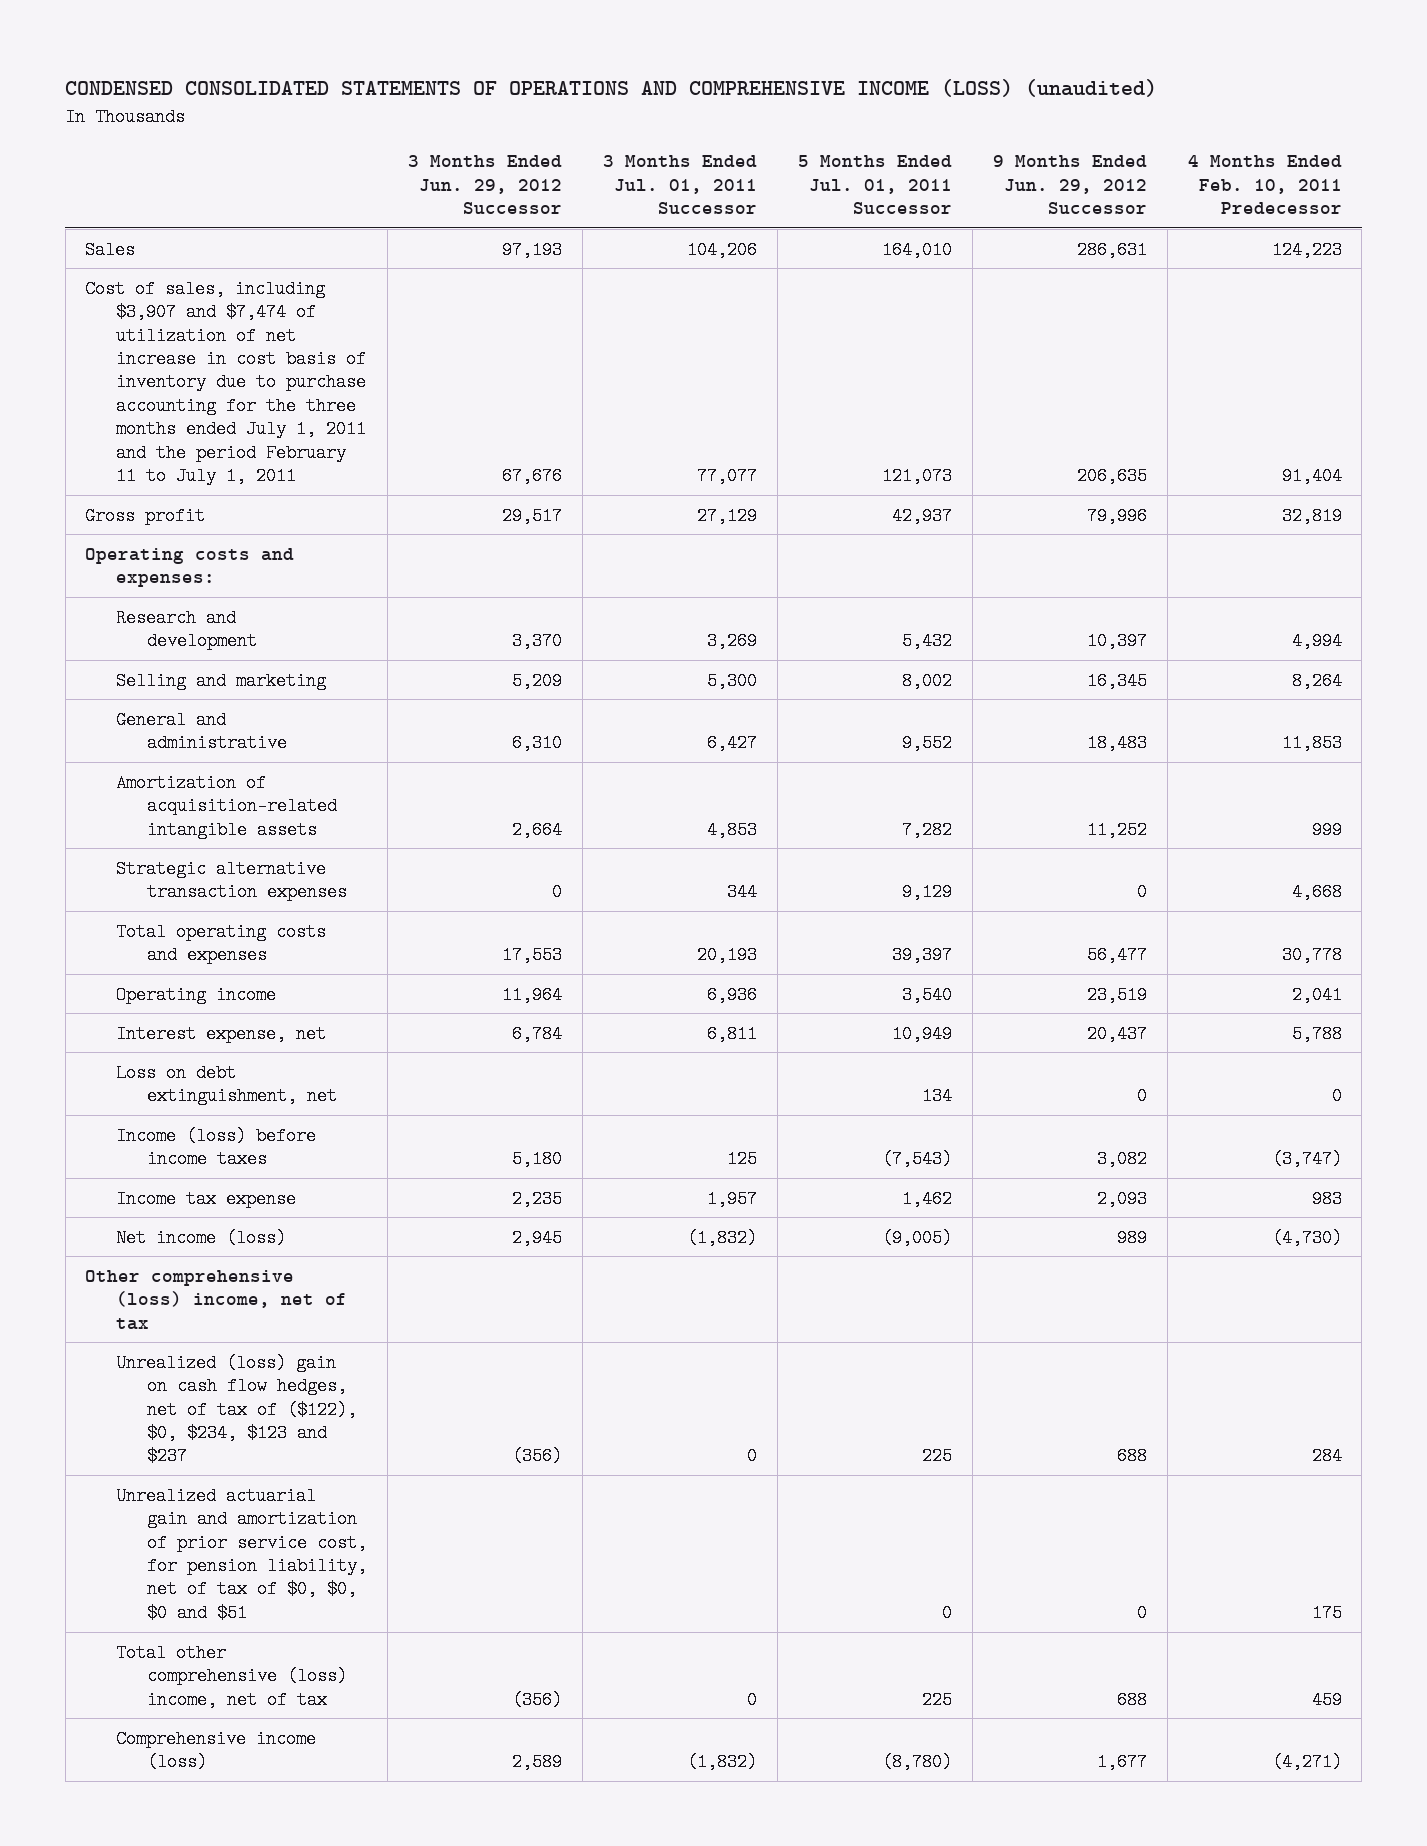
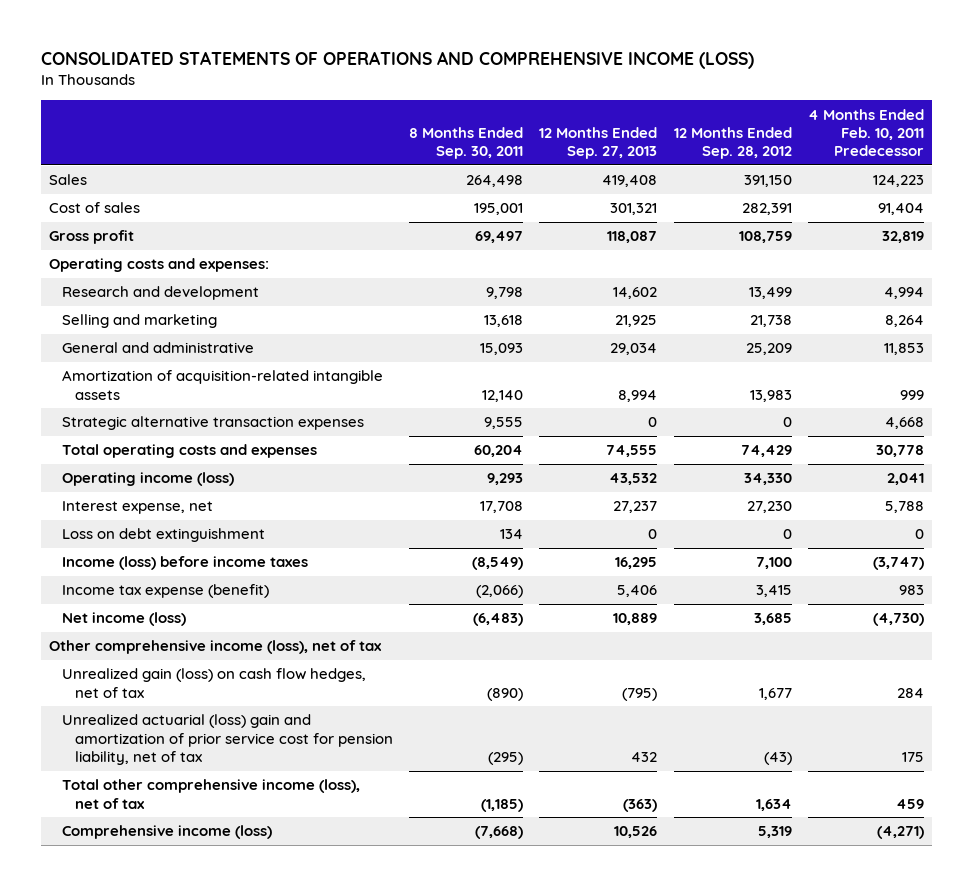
- CONDENSED CONSOLIDATED STATEMENTS OF OPERATIONS AND COMPREHENSIVE INCOME (LOSS) (unaudited)
+ CONSOLIDATED STATEMENTS OF OPERATIONS AND COMPREHENSIVE INCOME (LOSS)
- | 3 Months Ended Jun. 29, 2012 Successor | 3 Months Ended Jul. 01, 2011 Successor | 5 Months Ended Jul. 01, 2011 Successor | 9 Months Ended Jun. 29, 2012 Successor | 4 Months Ended Feb. 10, 2011 Predecessor
+ | 8 Months Ended Sep. 30, 2011 | 12 Months Ended Sep. 27, 2013 | 12 Months Ended Sep. 28, 2012 | 4 Months Ended Feb. 10, 2011 Predecessor
- Cost of sales, including $3,907 and $7,474 of utilization of net increase in cost basis of inventory due to purchase accounting for the three months ended July 1, 2011 and the period February 11 to July 1, 2011 | 67,676 | 77,077 | 121,073 | 206,635 | 91,404
+ Cost of sales | 195,001 | 301,321 | 282,391 | 91,404
- Operating income | 11,964 | 6,936 | 3,540 | 23,519 | 2,041
+ Operating income (loss) | 9,293 | 43,532 | 34,330 | 2,041
- Loss on debt extinguishment, net | | | 134 | 0 | 0
+ Loss on debt extinguishment | 134 | 0 | 0 | 0
- Income tax expense | 2,235 | 1,957 | 1,462 | 2,093 | 983
+ Income tax expense (benefit) | (2,066) | 5,406 | 3,415 | 983
- Other comprehensive (loss) income, net of tax
- Unrealized (loss) gain on cash flow hedges, net of tax of ($122), $0, $234, $123 and $237 | (356) | 0 | 225 | 688 | 284
- Unrealized actuarial gain and amortization of prior service cost, for pension liability, net of tax of $0, $0, $0 and $51 | | | 0 | 0 | 175
- Total other comprehensive (loss) income, net of tax | (356) | 0 | 225 | 688 | 459
+ Other comprehensive income (loss), net of tax
+ Unrealized gain (loss) on cash flow hedges, net of tax | (890) | (795) | 1,677 | 284
+ Unrealized actuarial (loss) gain and amortization of prior service cost for pension liability, net of tax | (295) | 432 | (43) | 175
+ Total other comprehensive income (loss), net of tax | (1,185) | (363) | 1,634 | 459

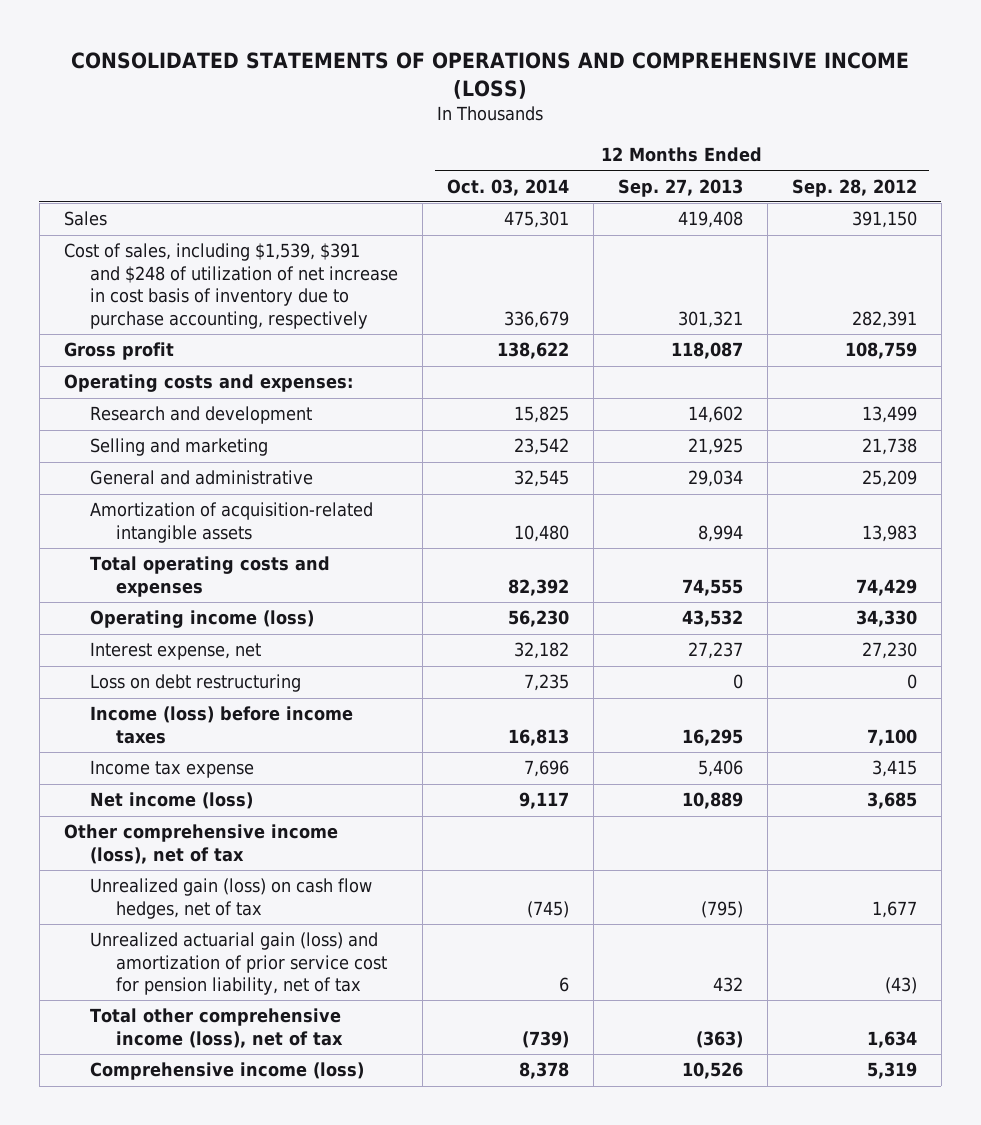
- | 8 Months Ended Sep. 30, 2011 | 12 Months Ended Sep. 27, 2013 | 12 Months Ended Sep. 28, 2012 | 4 Months Ended Feb. 10, 2011 Predecessor
+ | 12 Months Ended Oct. 03, 2014 | 12 Months Ended Sep. 27, 2013 | 12 Months Ended Sep. 28, 2012
- Cost of sales | 195,001 | 301,321 | 282,391 | 91,404
+ Cost of sales, including $1,539, $391 and $248 of utilization of net increase in cost basis of inventory due to purchase accounting, respectively | 336,679 | 301,321 | 282,391
- Strategic alternative transaction expenses | 9,555 | 0 | 0 | 4,668
- Loss on debt extinguishment | 134 | 0 | 0 | 0
+ Loss on debt restructuring | 7,235 | 0 | 0
- Income tax expense (benefit) | (2,066) | 5,406 | 3,415 | 983
+ Income tax expense | 7,696 | 5,406 | 3,415
- Unrealized actuarial (loss) gain and amortization of prior service cost for pension liability, net of tax | (295) | 432 | (43) | 175
+ Unrealized actuarial gain (loss) and amortization of prior service cost for pension liability, net of tax | 6 | 432 | (43)

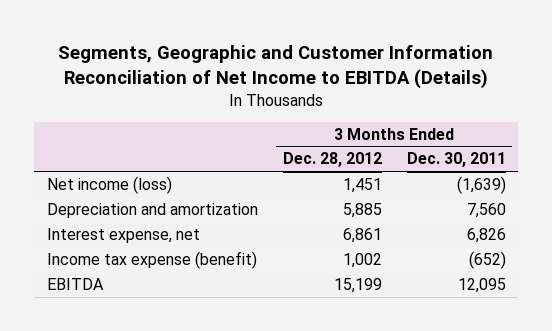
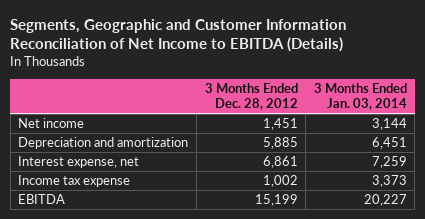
- | 3 Months Ended Dec. 28, 2012 | 3 Months Ended Dec. 30, 2011
+ | 3 Months Ended Dec. 28, 2012 | 3 Months Ended Jan. 03, 2014
- Net income (loss) | 1,451 | (1,639)
+ Net income | 1,451 | 3,144
- Income tax expense (benefit) | 1,002 | (652)
+ Income tax expense | 1,002 | 3,373

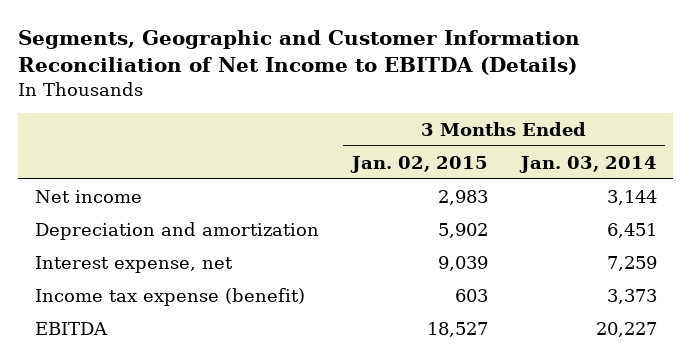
- | 3 Months Ended Dec. 28, 2012 | 3 Months Ended Jan. 03, 2014
+ | 3 Months Ended Jan. 02, 2015 | 3 Months Ended Jan. 03, 2014
- Income tax expense | 1,002 | 3,373
+ Income tax expense (benefit) | 603 | 3,373

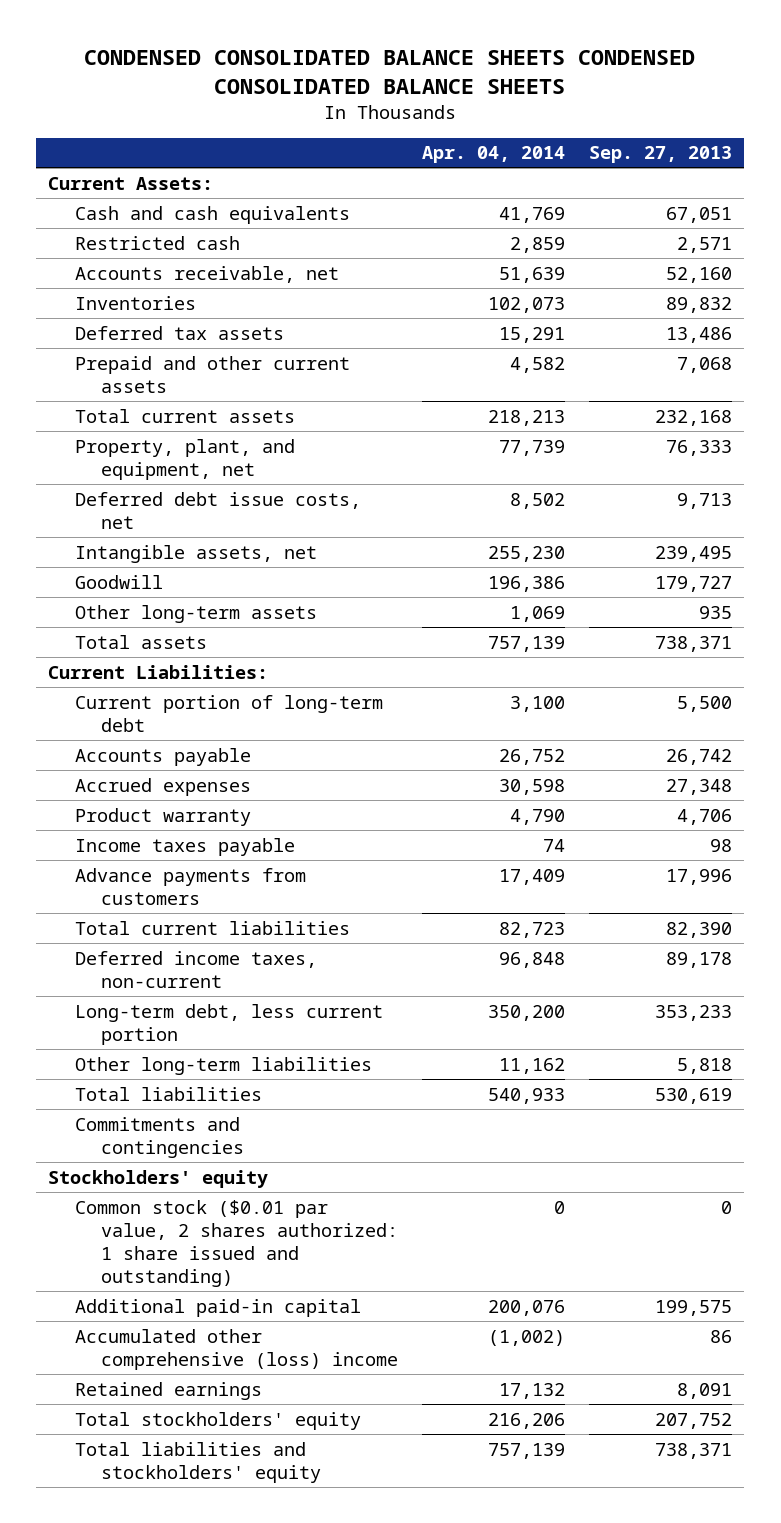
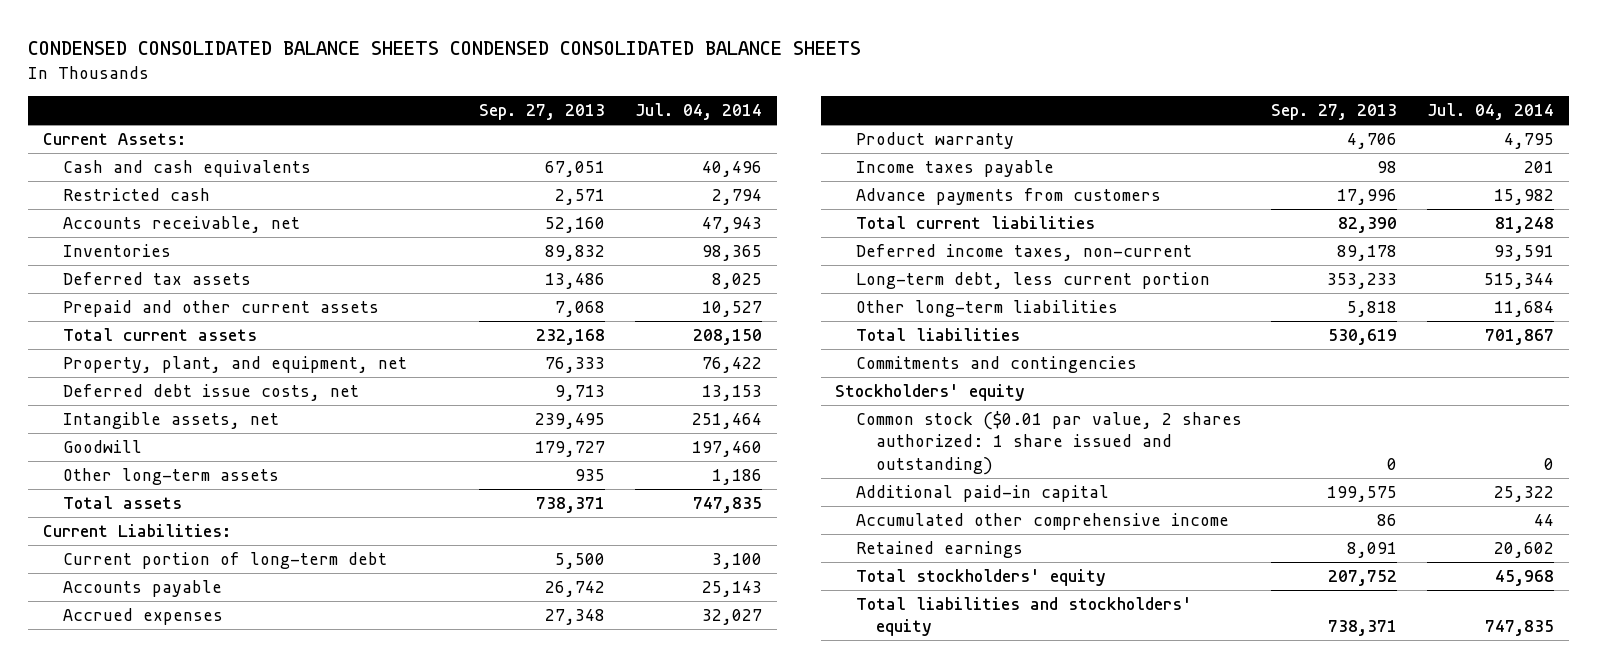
- | Apr. 04, 2014 | Sep. 27, 2013
+ | Sep. 27, 2013 | Jul. 04, 2014
- Accumulated other comprehensive (loss) income | (1,002) | 86
+ Accumulated other comprehensive income | 86 | 44

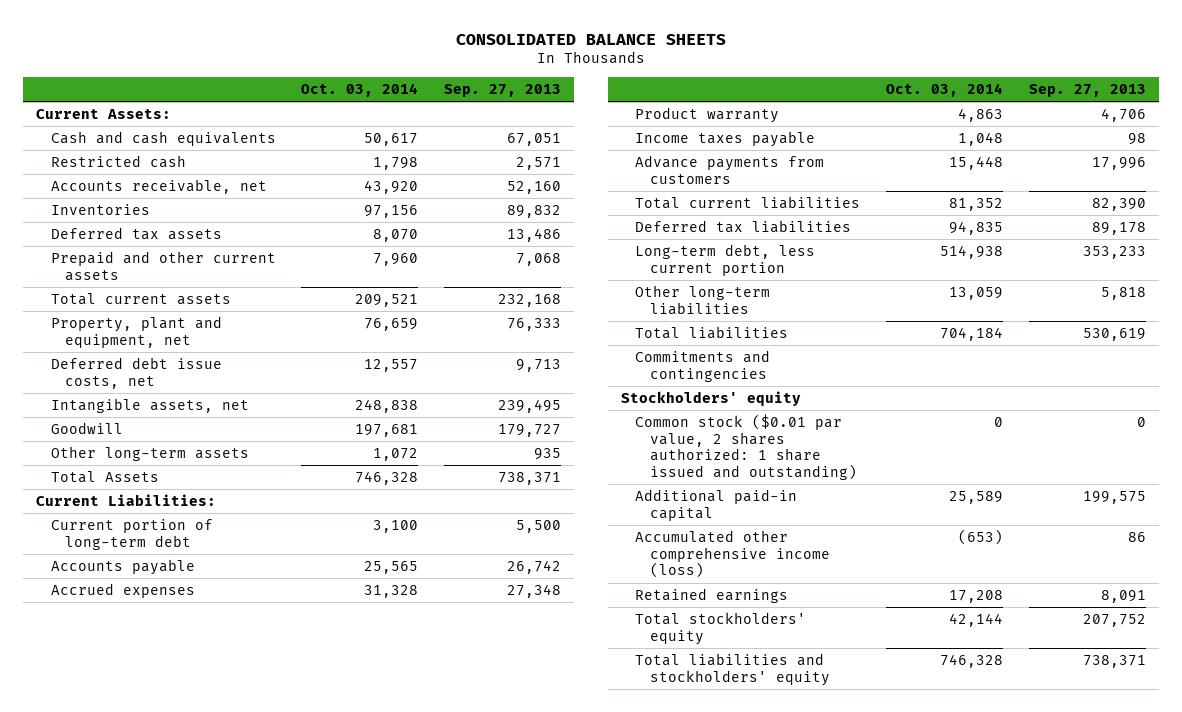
- CONDENSED CONSOLIDATED BALANCE SHEETS CONDENSED CONSOLIDATED BALANCE SHEETS
+ CONSOLIDATED BALANCE SHEETS
- | Sep. 27, 2013 | Jul. 04, 2014
+ | Oct. 03, 2014 | Sep. 27, 2013
- Property, plant, and equipment, net | 76,333 | 76,422
+ Property, plant and equipment, net | 76,659 | 76,333
- Total assets | 738,371 | 747,835
+ Total Assets | 746,328 | 738,371
- Deferred income taxes, non-current | 89,178 | 93,591
+ Deferred tax liabilities | 94,835 | 89,178
- Accumulated other comprehensive income | 86 | 44
+ Accumulated other comprehensive income (loss) | (653) | 86

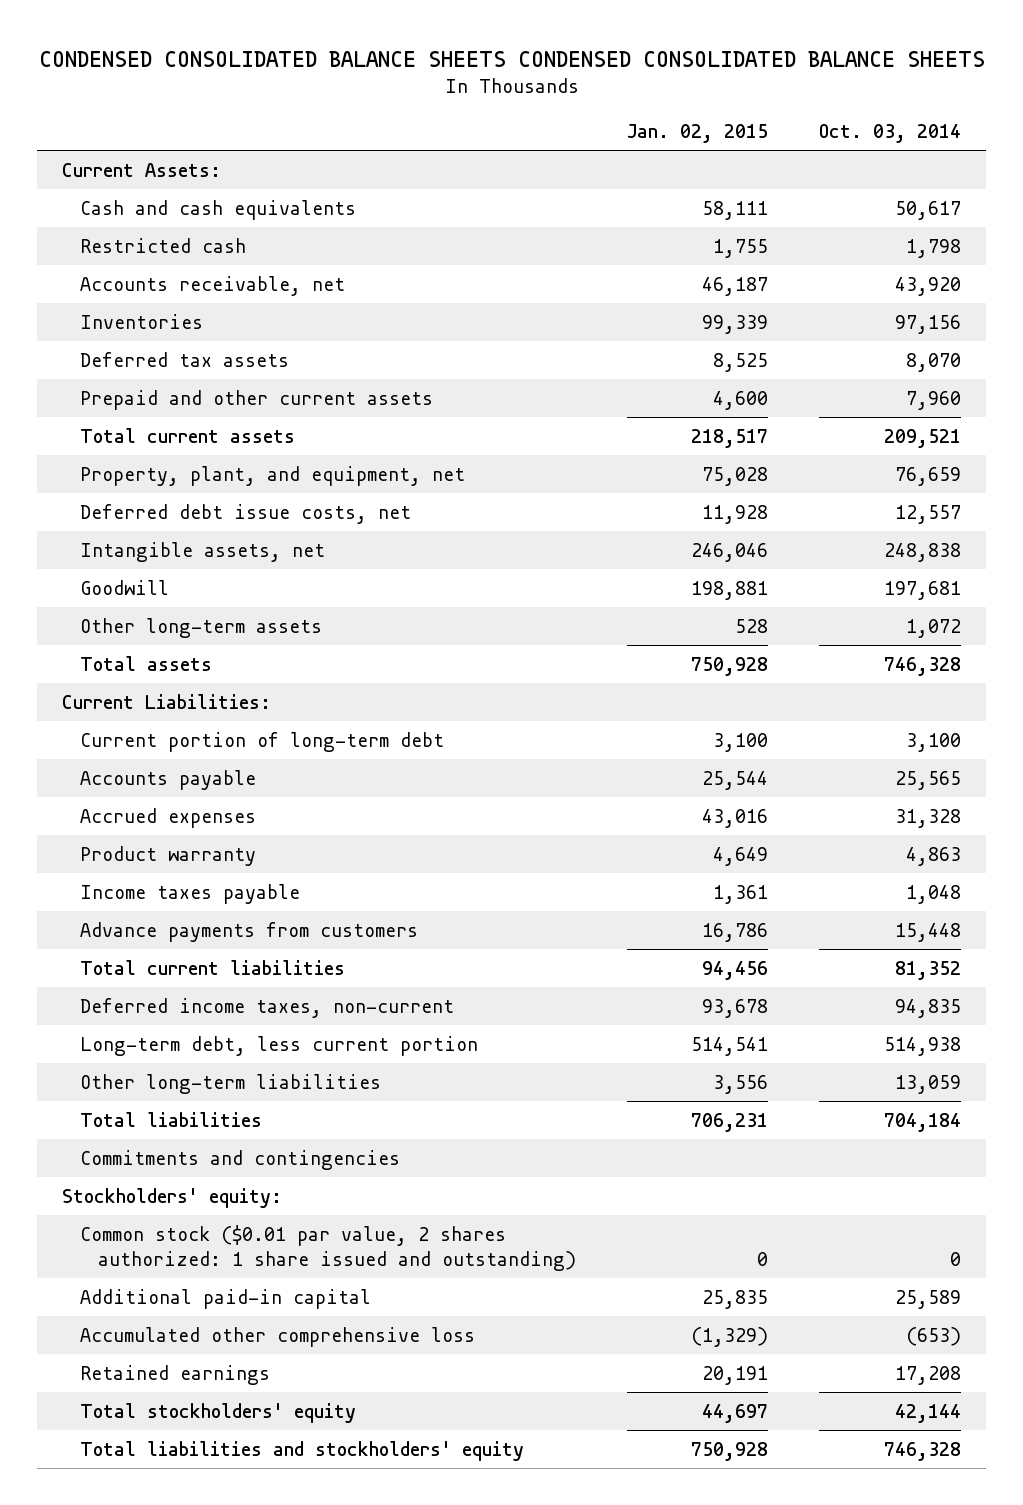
- CONSOLIDATED BALANCE SHEETS
+ CONDENSED CONSOLIDATED BALANCE SHEETS CONDENSED CONSOLIDATED BALANCE SHEETS
- | Oct. 03, 2014 | Sep. 27, 2013
+ | Jan. 02, 2015 | Oct. 03, 2014
- Property, plant and equipment, net | 76,659 | 76,333
+ Property, plant, and equipment, net | 75,028 | 76,659
- Total Assets | 746,328 | 738,371
+ Total assets | 750,928 | 746,328
- Deferred tax liabilities | 94,835 | 89,178
+ Deferred income taxes, non-current | 93,678 | 94,835
- Stockholders' equity
+ Stockholders' equity:
- Accumulated other comprehensive income (loss) | (653) | 86
+ Accumulated other comprehensive loss | (1,329) | (653)

